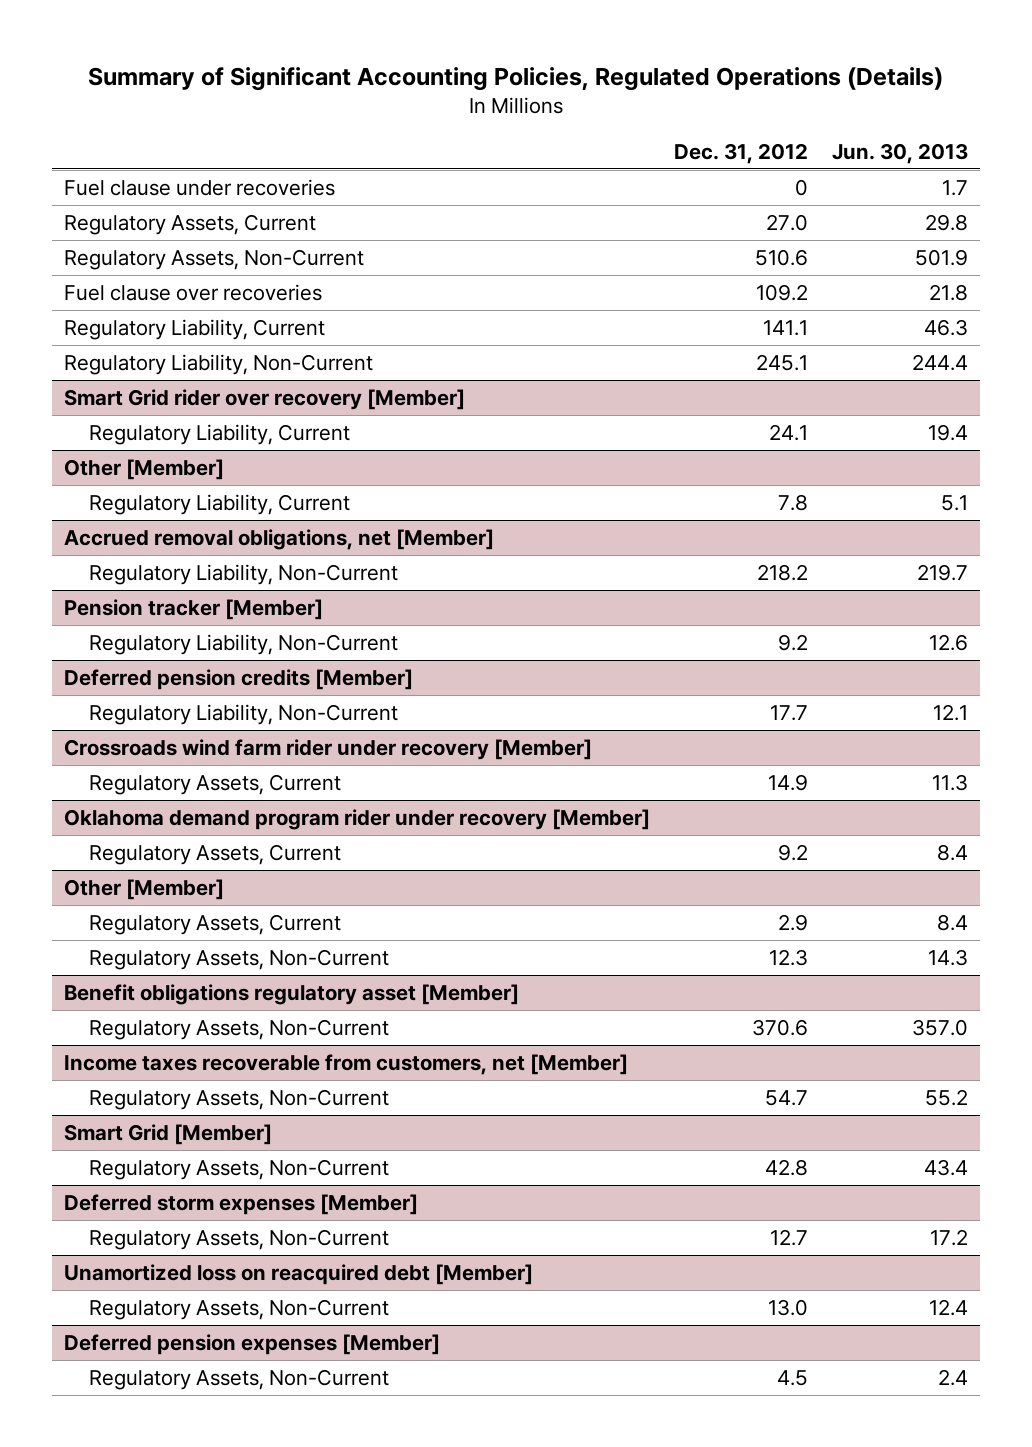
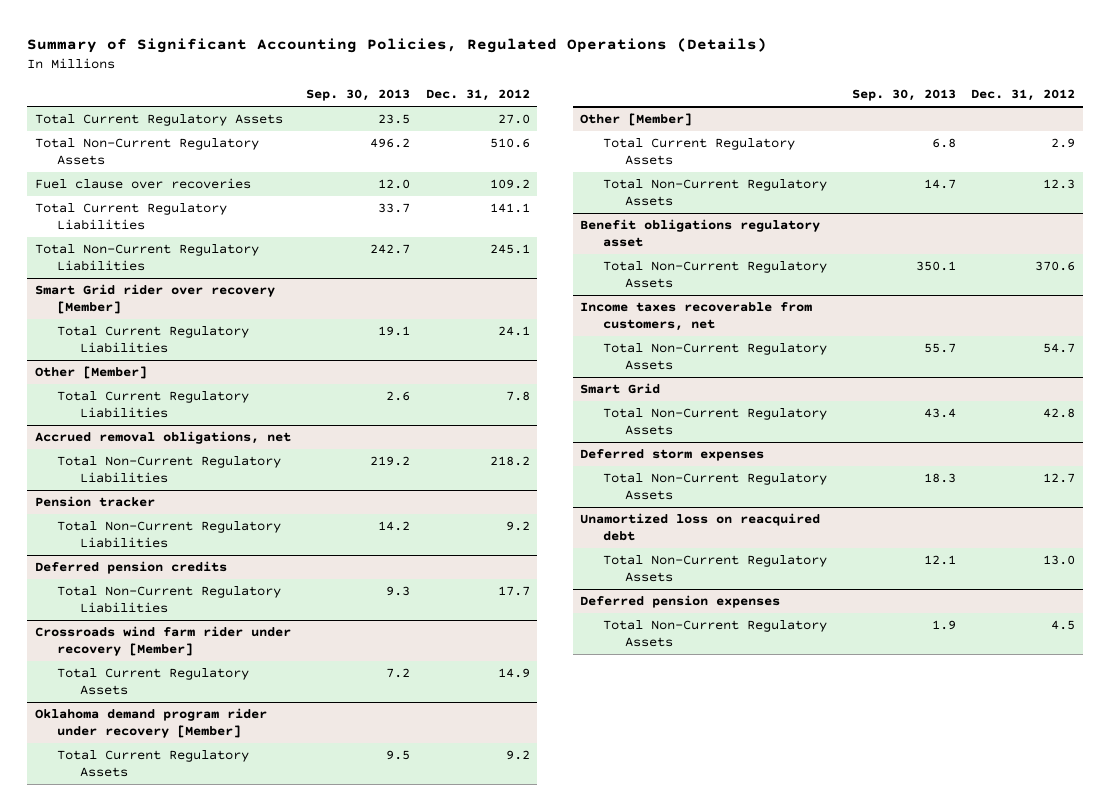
- | Dec. 31, 2012 | Jun. 30, 2013
+ | Sep. 30, 2013 | Dec. 31, 2012
- Fuel clause under recoveries | 0 | 1.7
- Regulatory Assets, Current | 27.0 | 29.8
- Regulatory Assets, Non-Current | 510.6 | 501.9
+ Total Current Regulatory Assets | 23.5 | 27.0
+ Total Non-Current Regulatory Assets | 496.2 | 510.6
- Regulatory Liability, Current | 141.1 | 46.3
- Regulatory Liability, Non-Current | 245.1 | 244.4
+ Total Current Regulatory Liabilities | 33.7 | 141.1
+ Total Non-Current Regulatory Liabilities | 242.7 | 245.1
@ Smart Grid rider over recovery [Member]
- Regulatory Liability, Current | 24.1 | 19.4
+ Total Current Regulatory Liabilities | 19.1 | 24.1
@ Other [Member]
- Regulatory Liability, Current | 7.8 | 5.1
- Accrued removal obligations, net [Member]
- Regulatory Liability, Non-Current | 218.2 | 219.7
- Pension tracker [Member]
- Regulatory Liability, Non-Current | 9.2 | 12.6
- Deferred pension credits [Member]
- Regulatory Liability, Non-Current | 17.7 | 12.1
@ Other [Member]
+ Total Current Regulatory Liabilities | 2.6 | 7.8
+ Accrued removal obligations, net
+ Total Non-Current Regulatory Liabilities | 219.2 | 218.2
+ Pension tracker
+ Total Non-Current Regulatory Liabilities | 14.2 | 9.2
+ Deferred pension credits
+ Total Non-Current Regulatory Liabilities | 9.3 | 17.7
@ Crossroads wind farm rider under recovery [Member]
- Regulatory Assets, Current | 14.9 | 11.3
+ Total Current Regulatory Assets | 7.2 | 14.9
@ Oklahoma demand program rider under recovery [Member]
- Regulatory Assets, Current | 9.2 | 8.4
+ Total Current Regulatory Assets | 9.5 | 9.2
@ Other [Member]
- Regulatory Assets, Current | 2.9 | 8.4
- Regulatory Assets, Non-Current | 12.3 | 14.3
- Benefit obligations regulatory asset [Member]
- Regulatory Assets, Non-Current | 370.6 | 357.0
- Income taxes recoverable from customers, net [Member]
- Regulatory Assets, Non-Current | 54.7 | 55.2
- Smart Grid [Member]
- Regulatory Assets, Non-Current | 42.8 | 43.4
- Deferred storm expenses [Member]
- Regulatory Assets, Non-Current | 12.7 | 17.2
- Unamortized loss on reacquired debt [Member]
- Regulatory Assets, Non-Current | 13.0 | 12.4
- Deferred pension expenses [Member]
- Regulatory Assets, Non-Current | 4.5 | 2.4
@ Other [Member]
+ Total Current Regulatory Assets | 6.8 | 2.9
+ Total Non-Current Regulatory Assets | 14.7 | 12.3
+ Benefit obligations regulatory asset
+ Total Non-Current Regulatory Assets | 350.1 | 370.6
+ Income taxes recoverable from customers, net
+ Total Non-Current Regulatory Assets | 55.7 | 54.7
+ Smart Grid
+ Total Non-Current Regulatory Assets | 43.4 | 42.8
+ Deferred storm expenses
+ Total Non-Current Regulatory Assets | 18.3 | 12.7
+ Unamortized loss on reacquired debt
+ Total Non-Current Regulatory Assets | 12.1 | 13.0
+ Deferred pension expenses
+ Total Non-Current Regulatory Assets | 1.9 | 4.5

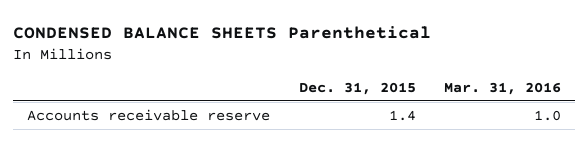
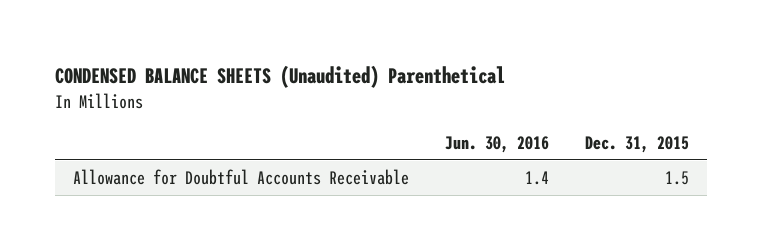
- CONDENSED BALANCE SHEETS Parenthetical
+ CONDENSED BALANCE SHEETS (Unaudited) Parenthetical
- | Dec. 31, 2015 | Mar. 31, 2016
+ | Jun. 30, 2016 | Dec. 31, 2015
- Accounts receivable reserve | 1.4 | 1.0
+ Allowance for Doubtful Accounts Receivable | 1.4 | 1.5

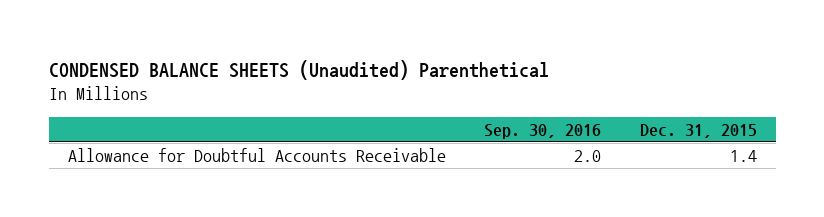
- | Jun. 30, 2016 | Dec. 31, 2015
+ | Sep. 30, 2016 | Dec. 31, 2015
- Allowance for Doubtful Accounts Receivable | 1.4 | 1.5
+ Allowance for Doubtful Accounts Receivable | 2.0 | 1.4

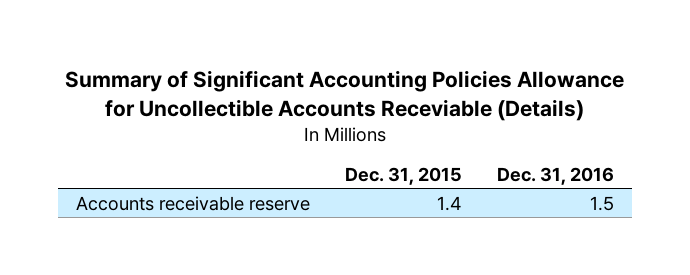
- CONDENSED BALANCE SHEETS (Unaudited) Parenthetical
+ Summary of Significant Accounting Policies Allowance for Uncollectible Accounts Receviable (Details)
- | Sep. 30, 2016 | Dec. 31, 2015
+ | Dec. 31, 2015 | Dec. 31, 2016
- Allowance for Doubtful Accounts Receivable | 2.0 | 1.4
+ Accounts receivable reserve | 1.4 | 1.5

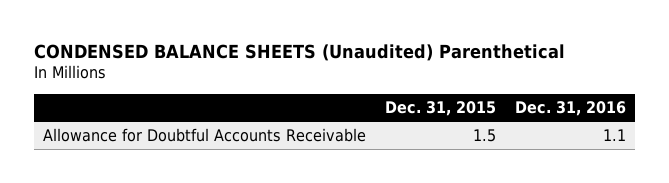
- Summary of Significant Accounting Policies Allowance for Uncollectible Accounts Receviable (Details)
+ CONDENSED BALANCE SHEETS (Unaudited) Parenthetical
- Accounts receivable reserve | 1.4 | 1.5
+ Allowance for Doubtful Accounts Receivable | 1.5 | 1.1

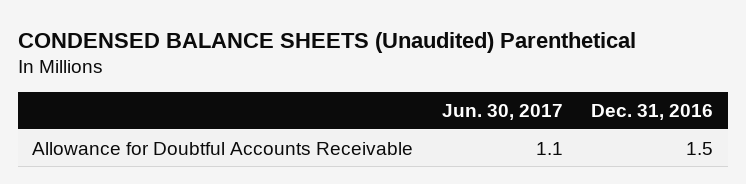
- | Dec. 31, 2015 | Dec. 31, 2016
+ | Jun. 30, 2017 | Dec. 31, 2016
- Allowance for Doubtful Accounts Receivable | 1.5 | 1.1
+ Allowance for Doubtful Accounts Receivable | 1.1 | 1.5

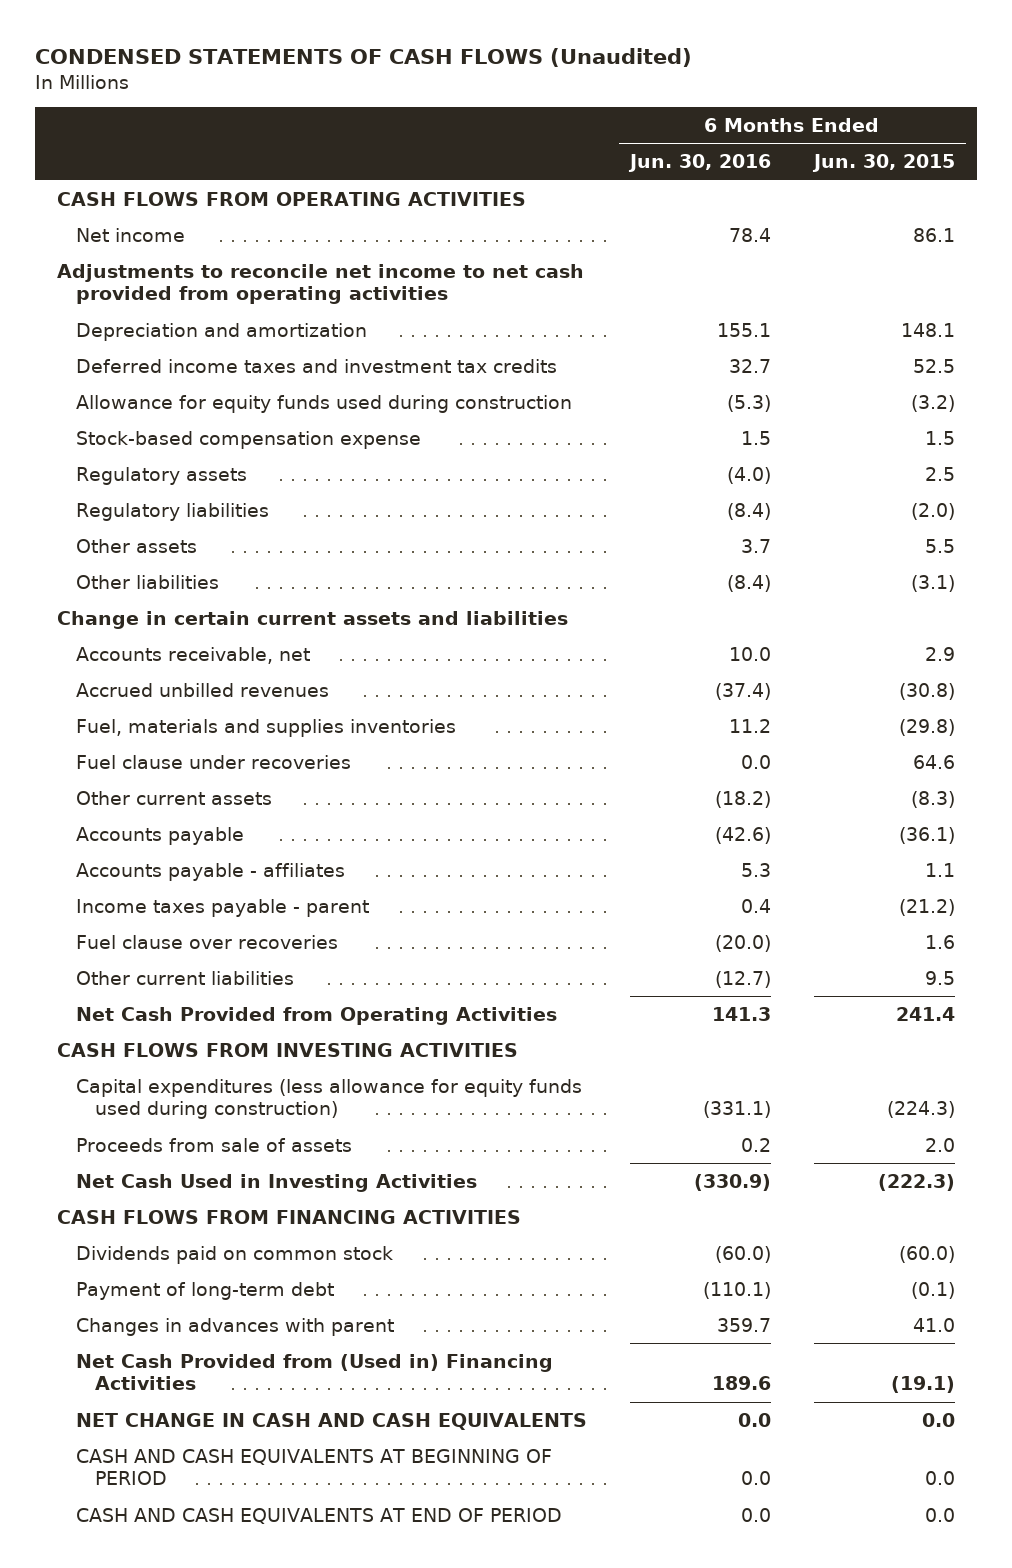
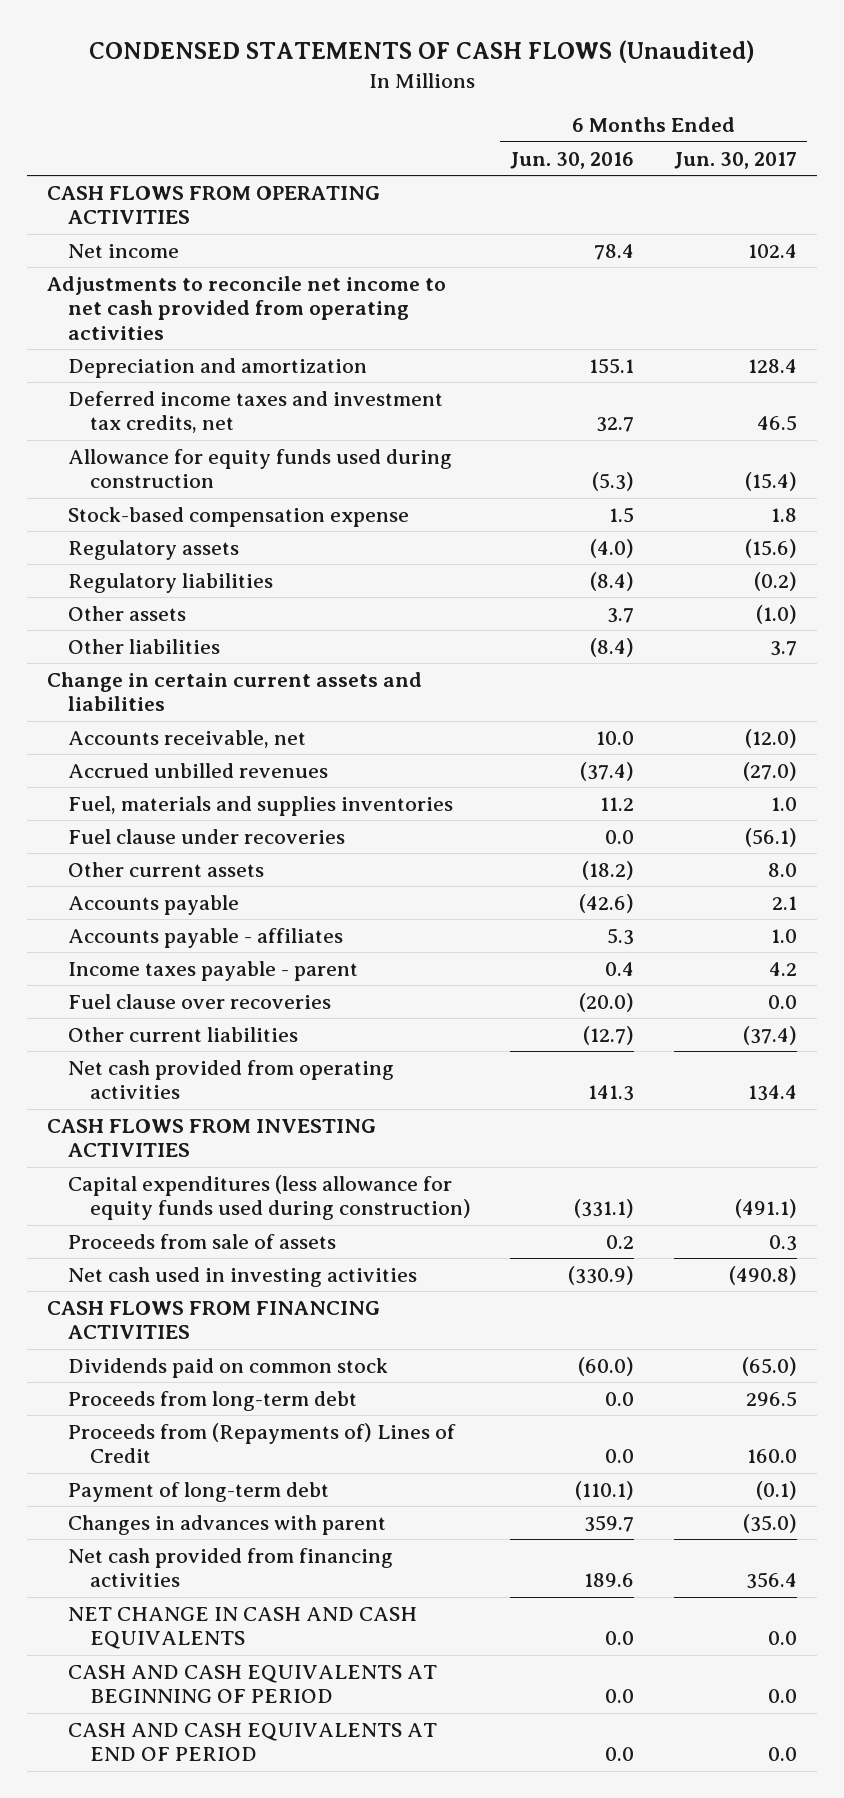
- | 6 Months Ended Jun. 30, 2016 | 6 Months Ended Jun. 30, 2015
+ | 6 Months Ended Jun. 30, 2016 | 6 Months Ended Jun. 30, 2017
- Deferred income taxes and investment tax credits | 32.7 | 52.5
+ Deferred income taxes and investment tax credits, net | 32.7 | 46.5
- Net Cash Provided from Operating Activities | 141.3 | 241.4
+ Net cash provided from operating activities | 141.3 | 134.4
- Net Cash Used in Investing Activities | (330.9) | (222.3)
+ Net cash used in investing activities | (330.9) | (490.8)
+ Proceeds from long-term debt | 0.0 | 296.5
+ Proceeds from (Repayments of) Lines of Credit | 0.0 | 160.0
- Net Cash Provided from (Used in) Financing Activities | 189.6 | (19.1)
+ Net cash provided from financing activities | 189.6 | 356.4

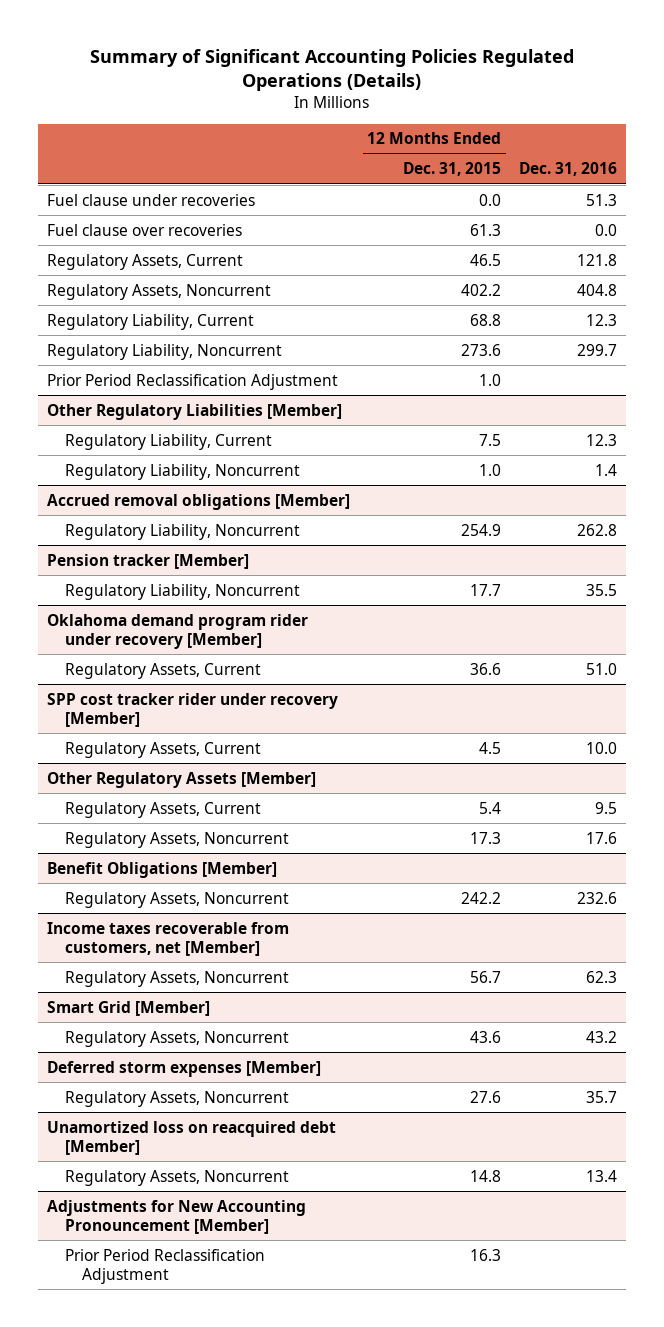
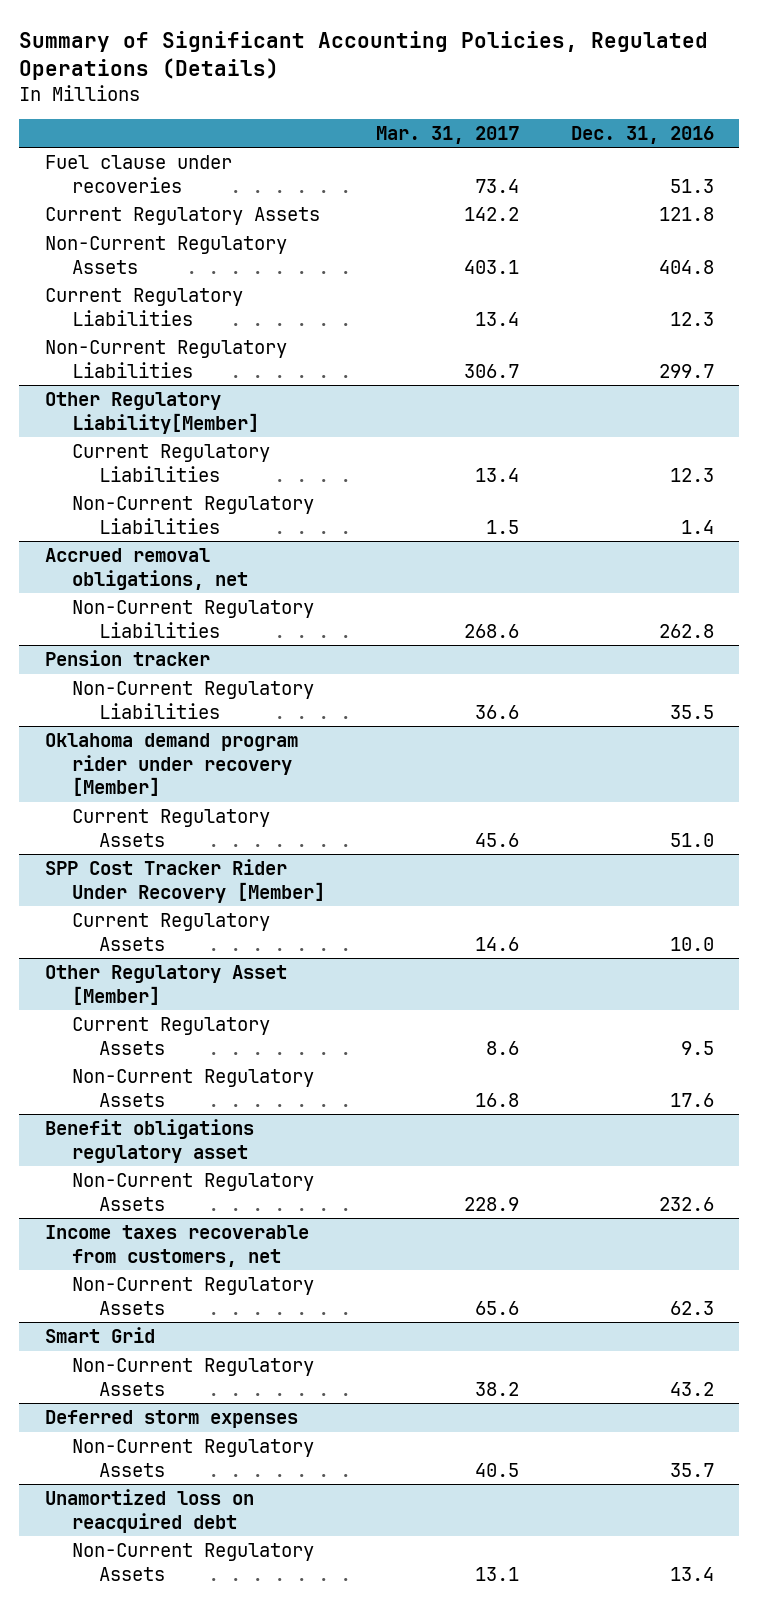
- Summary of Significant Accounting Policies Regulated Operations (Details)
+ Summary of Significant Accounting Policies, Regulated Operations (Details)
- | 12 Months Ended Dec. 31, 2015 | Dec. 31, 2016
+ | Mar. 31, 2017 | Dec. 31, 2016
- Fuel clause over recoveries | 61.3 | 0.0
- Regulatory Assets, Current | 46.5 | 121.8
- Regulatory Assets, Noncurrent | 402.2 | 404.8
- Regulatory Liability, Current | 68.8 | 12.3
- Regulatory Liability, Noncurrent | 273.6 | 299.7
- Prior Period Reclassification Adjustment | 1.0 |
- Other Regulatory Liabilities [Member]
- Regulatory Liability, Current | 7.5 | 12.3
- Regulatory Liability, Noncurrent | 1.0 | 1.4
- Accrued removal obligations [Member]
- Regulatory Liability, Noncurrent | 254.9 | 262.8
- Pension tracker [Member]
- Regulatory Liability, Noncurrent | 17.7 | 35.5
+ Current Regulatory Assets | 142.2 | 121.8
+ Non-Current Regulatory Assets | 403.1 | 404.8
+ Current Regulatory Liabilities | 13.4 | 12.3
+ Non-Current Regulatory Liabilities | 306.7 | 299.7
+ Other Regulatory Liability[Member]
+ Current Regulatory Liabilities | 13.4 | 12.3
+ Non-Current Regulatory Liabilities | 1.5 | 1.4
+ Accrued removal obligations, net
+ Non-Current Regulatory Liabilities | 268.6 | 262.8
+ Pension tracker
+ Non-Current Regulatory Liabilities | 36.6 | 35.5
@ Oklahoma demand program rider under recovery [Member]
- Regulatory Assets, Current | 36.6 | 51.0
- SPP cost tracker rider under recovery [Member]
- Regulatory Assets, Current | 4.5 | 10.0
- Other Regulatory Assets [Member]
- Regulatory Assets, Current | 5.4 | 9.5
- Regulatory Assets, Noncurrent | 17.3 | 17.6
- Benefit Obligations [Member]
- Regulatory Assets, Noncurrent | 242.2 | 232.6
- Income taxes recoverable from customers, net [Member]
- Regulatory Assets, Noncurrent | 56.7 | 62.3
- Smart Grid [Member]
- Regulatory Assets, Noncurrent | 43.6 | 43.2
- Deferred storm expenses [Member]
- Regulatory Assets, Noncurrent | 27.6 | 35.7
- Unamortized loss on reacquired debt [Member]
- Regulatory Assets, Noncurrent | 14.8 | 13.4
- Adjustments for New Accounting Pronouncement [Member]
- Prior Period Reclassification Adjustment | 16.3 |
@ Oklahoma demand program rider under recovery [Member]
+ Current Regulatory Assets | 45.6 | 51.0
+ SPP Cost Tracker Rider Under Recovery [Member]
+ Current Regulatory Assets | 14.6 | 10.0
+ Other Regulatory Asset [Member]
+ Current Regulatory Assets | 8.6 | 9.5
+ Non-Current Regulatory Assets | 16.8 | 17.6
+ Benefit obligations regulatory asset
+ Non-Current Regulatory Assets | 228.9 | 232.6
+ Income taxes recoverable from customers, net
+ Non-Current Regulatory Assets | 65.6 | 62.3
+ Smart Grid
+ Non-Current Regulatory Assets | 38.2 | 43.2
+ Deferred storm expenses
+ Non-Current Regulatory Assets | 40.5 | 35.7
+ Unamortized loss on reacquired debt
+ Non-Current Regulatory Assets | 13.1 | 13.4

